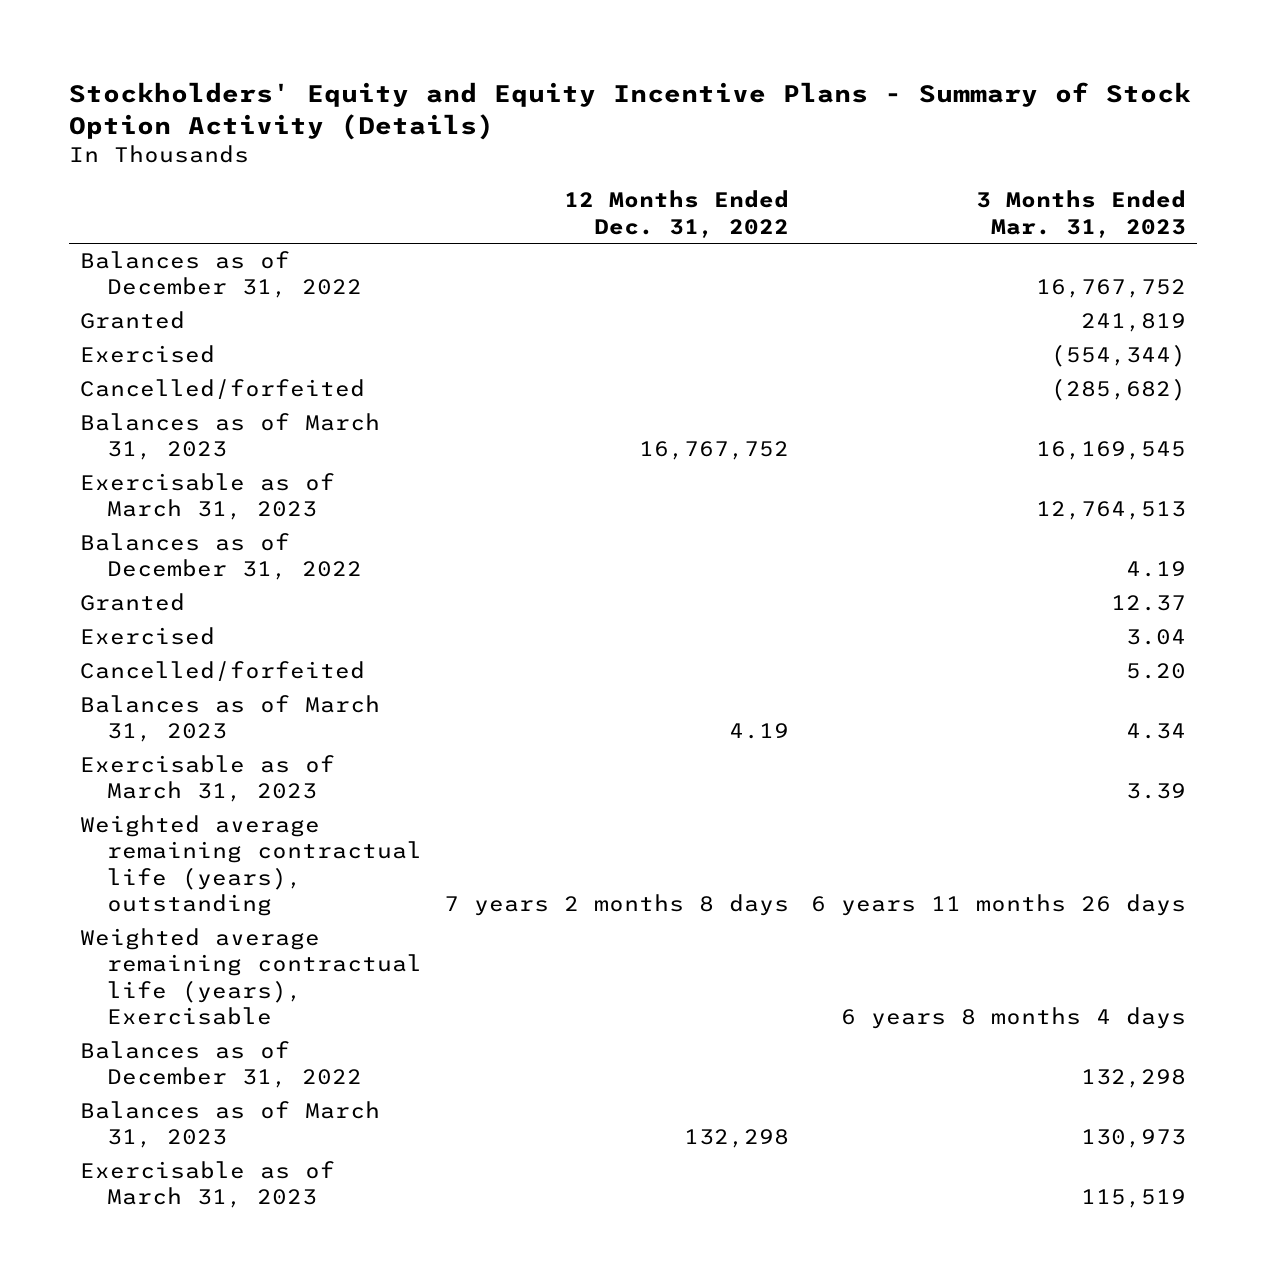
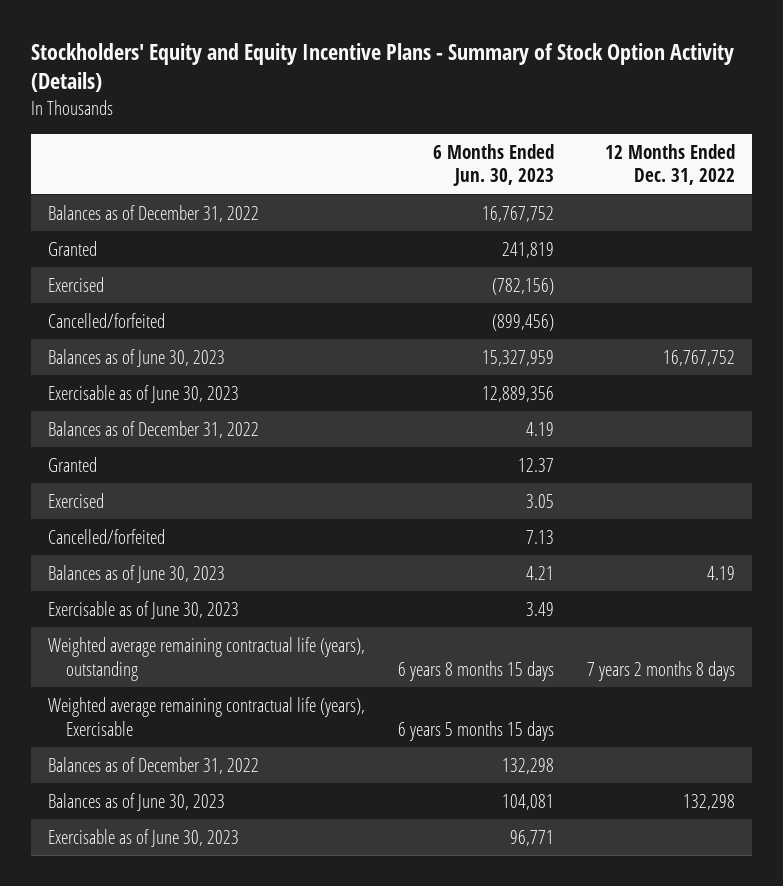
- | 12 Months Ended Dec. 31, 2022 | 3 Months Ended Mar. 31, 2023
+ | 6 Months Ended Jun. 30, 2023 | 12 Months Ended Dec. 31, 2022
- Balances as of March 31, 2023 | 16,767,752 | 16,169,545
- Exercisable as of March 31, 2023 | | 12,764,513
+ Balances as of June 30, 2023 | 15,327,959 | 16,767,752
+ Exercisable as of June 30, 2023 | 12,889,356 |
- Balances as of March 31, 2023 | 4.19 | 4.34
- Exercisable as of March 31, 2023 | | 3.39
+ Balances as of June 30, 2023 | 4.21 | 4.19
+ Exercisable as of June 30, 2023 | 3.49 |
- Balances as of March 31, 2023 | 132,298 | 130,973
- Exercisable as of March 31, 2023 | | 115,519
+ Balances as of June 30, 2023 | 104,081 | 132,298
+ Exercisable as of June 30, 2023 | 96,771 |

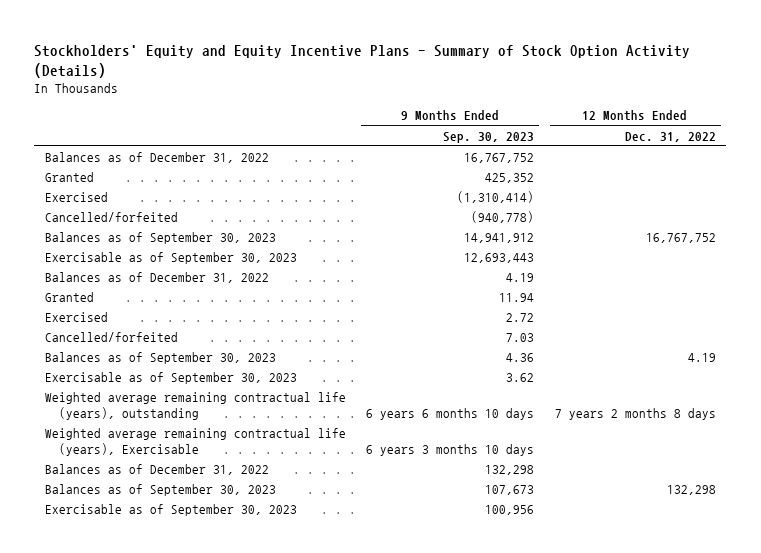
- | 6 Months Ended Jun. 30, 2023 | 12 Months Ended Dec. 31, 2022
+ | 9 Months Ended Sep. 30, 2023 | 12 Months Ended Dec. 31, 2022
- Balances as of June 30, 2023 | 15,327,959 | 16,767,752
- Exercisable as of June 30, 2023 | 12,889,356 |
+ Balances as of September 30, 2023 | 14,941,912 | 16,767,752
+ Exercisable as of September 30, 2023 | 12,693,443 |
- Balances as of June 30, 2023 | 4.21 | 4.19
- Exercisable as of June 30, 2023 | 3.49 |
+ Balances as of September 30, 2023 | 4.36 | 4.19
+ Exercisable as of September 30, 2023 | 3.62 |
- Balances as of June 30, 2023 | 104,081 | 132,298
- Exercisable as of June 30, 2023 | 96,771 |
+ Balances as of September 30, 2023 | 107,673 | 132,298
+ Exercisable as of September 30, 2023 | 100,956 |

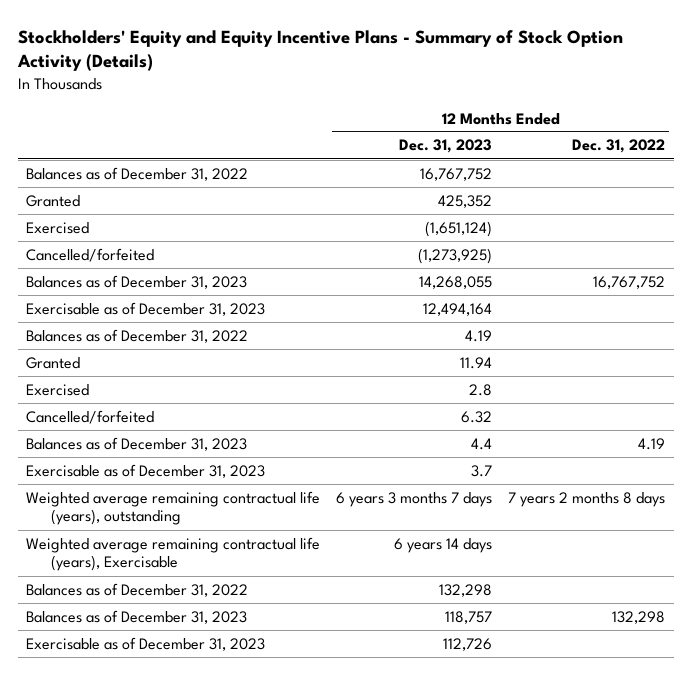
- | 9 Months Ended Sep. 30, 2023 | 12 Months Ended Dec. 31, 2022
+ | 12 Months Ended Dec. 31, 2023 | 12 Months Ended Dec. 31, 2022
- Balances as of September 30, 2023 | 14,941,912 | 16,767,752
- Exercisable as of September 30, 2023 | 12,693,443 |
+ Balances as of December 31, 2023 | 14,268,055 | 16,767,752
+ Exercisable as of December 31, 2023 | 12,494,164 |
- Balances as of September 30, 2023 | 4.36 | 4.19
- Exercisable as of September 30, 2023 | 3.62 |
+ Balances as of December 31, 2023 | 4.4 | 4.19
+ Exercisable as of December 31, 2023 | 3.7 |
- Balances as of September 30, 2023 | 107,673 | 132,298
- Exercisable as of September 30, 2023 | 100,956 |
+ Balances as of December 31, 2023 | 118,757 | 132,298
+ Exercisable as of December 31, 2023 | 112,726 |

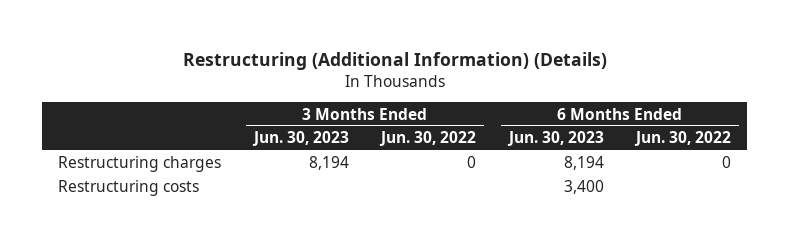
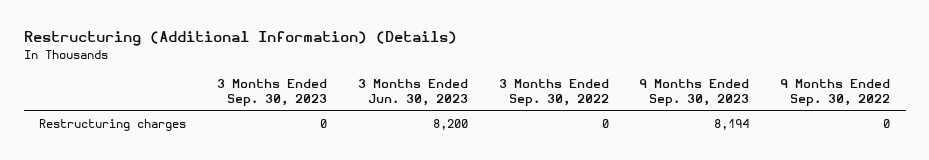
- | 3 Months Ended Jun. 30, 2023 | 3 Months Ended Jun. 30, 2022 | 6 Months Ended Jun. 30, 2023 | 6 Months Ended Jun. 30, 2022
+ | 3 Months Ended Sep. 30, 2023 | 3 Months Ended Jun. 30, 2023 | 3 Months Ended Sep. 30, 2022 | 9 Months Ended Sep. 30, 2023 | 9 Months Ended Sep. 30, 2022
- Restructuring charges | 8,194 | 0 | 8,194 | 0
- Restructuring costs | | | 3,400 |
+ Restructuring charges | 0 | 8,200 | 0 | 8,194 | 0

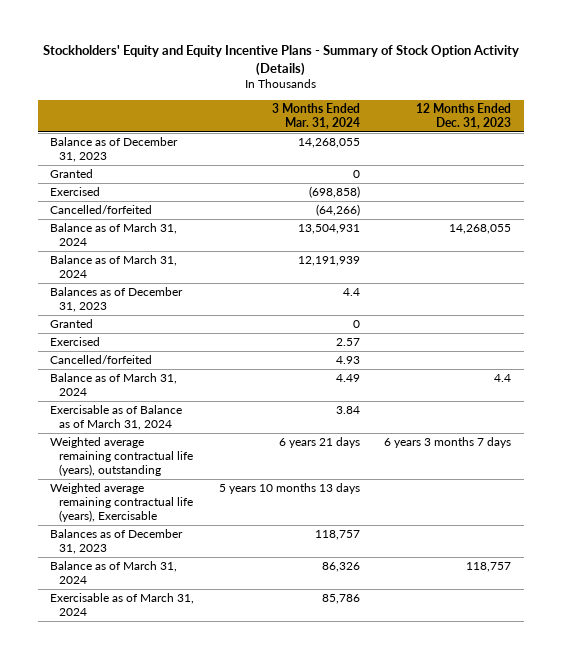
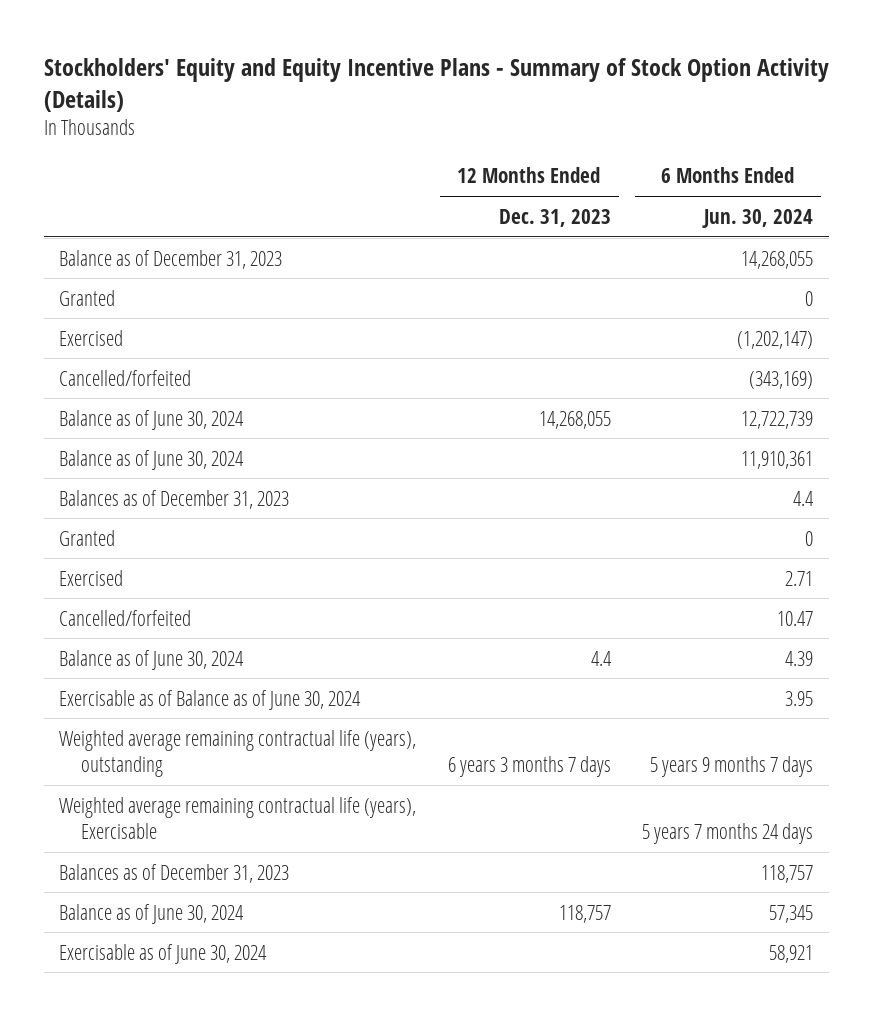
- | 3 Months Ended Mar. 31, 2024 | 12 Months Ended Dec. 31, 2023
+ | 12 Months Ended Dec. 31, 2023 | 6 Months Ended Jun. 30, 2024
- Balance as of March 31, 2024 | 13,504,931 | 14,268,055
- Balance as of March 31, 2024 | 12,191,939 |
+ Balance as of June 30, 2024 | 14,268,055 | 12,722,739
+ Balance as of June 30, 2024 | | 11,910,361
- Balance as of March 31, 2024 | 4.49 | 4.4
- Exercisable as of Balance as of March 31, 2024 | 3.84 |
+ Balance as of June 30, 2024 | 4.4 | 4.39
+ Exercisable as of Balance as of June 30, 2024 | | 3.95
- Balance as of March 31, 2024 | 86,326 | 118,757
- Exercisable as of March 31, 2024 | 85,786 |
+ Balance as of June 30, 2024 | 118,757 | 57,345
+ Exercisable as of June 30, 2024 | | 58,921

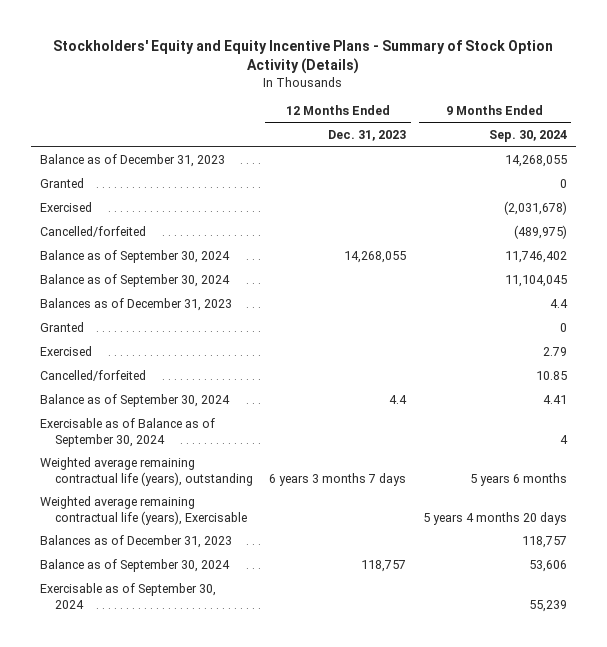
- | 12 Months Ended Dec. 31, 2023 | 6 Months Ended Jun. 30, 2024
+ | 12 Months Ended Dec. 31, 2023 | 9 Months Ended Sep. 30, 2024
- Balance as of June 30, 2024 | 14,268,055 | 12,722,739
- Balance as of June 30, 2024 | | 11,910,361
+ Balance as of September 30, 2024 | 14,268,055 | 11,746,402
+ Balance as of September 30, 2024 | | 11,104,045
- Balance as of June 30, 2024 | 4.4 | 4.39
- Exercisable as of Balance as of June 30, 2024 | | 3.95
+ Balance as of September 30, 2024 | 4.4 | 4.41
+ Exercisable as of Balance as of September 30, 2024 | | 4
- Balance as of June 30, 2024 | 118,757 | 57,345
- Exercisable as of June 30, 2024 | | 58,921
+ Balance as of September 30, 2024 | 118,757 | 53,606
+ Exercisable as of September 30, 2024 | | 55,239

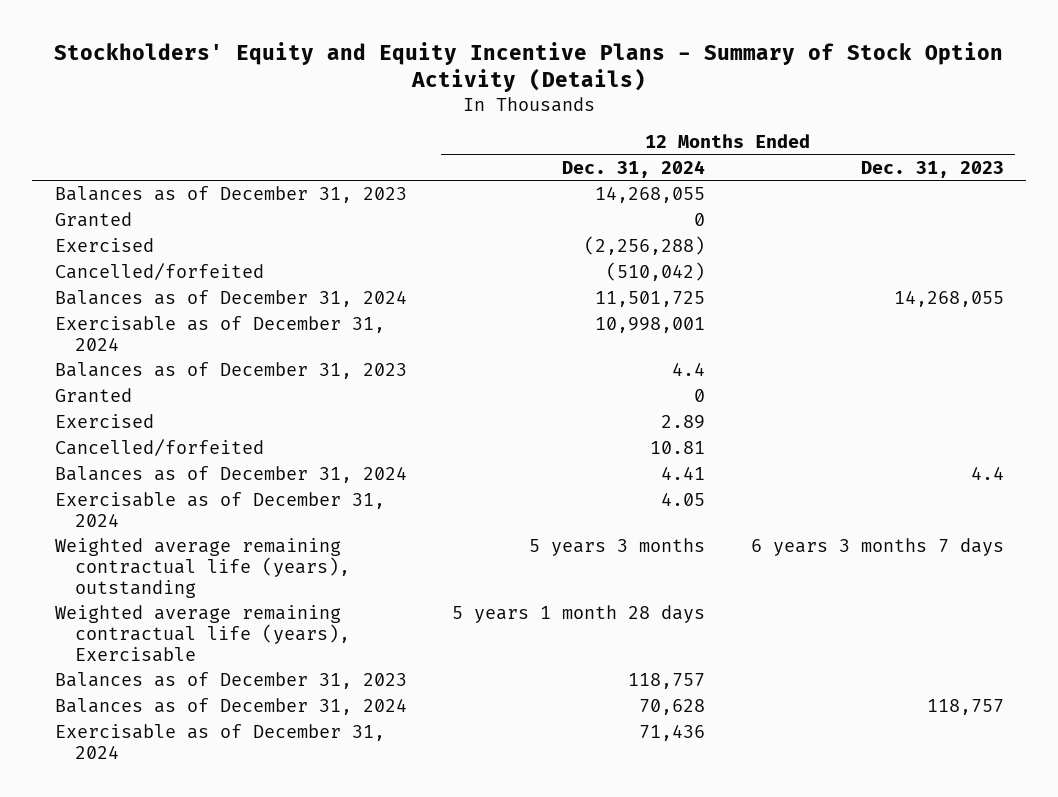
- | 12 Months Ended Dec. 31, 2023 | 9 Months Ended Sep. 30, 2024
+ | 12 Months Ended Dec. 31, 2024 | 12 Months Ended Dec. 31, 2023
- Balance as of December 31, 2023 | | 14,268,055
+ Balances as of December 31, 2023 | 14,268,055 |
- Balance as of September 30, 2024 | 14,268,055 | 11,746,402
- Balance as of September 30, 2024 | | 11,104,045
+ Balances as of December 31, 2024 | 11,501,725 | 14,268,055
+ Exercisable as of December 31, 2024 | 10,998,001 |
- Balance as of September 30, 2024 | 4.4 | 4.41
- Exercisable as of Balance as of September 30, 2024 | | 4
+ Balances as of December 31, 2024 | 4.41 | 4.4
+ Exercisable as of December 31, 2024 | 4.05 |
- Balance as of September 30, 2024 | 118,757 | 53,606
- Exercisable as of September 30, 2024 | | 55,239
+ Balances as of December 31, 2024 | 70,628 | 118,757
+ Exercisable as of December 31, 2024 | 71,436 |

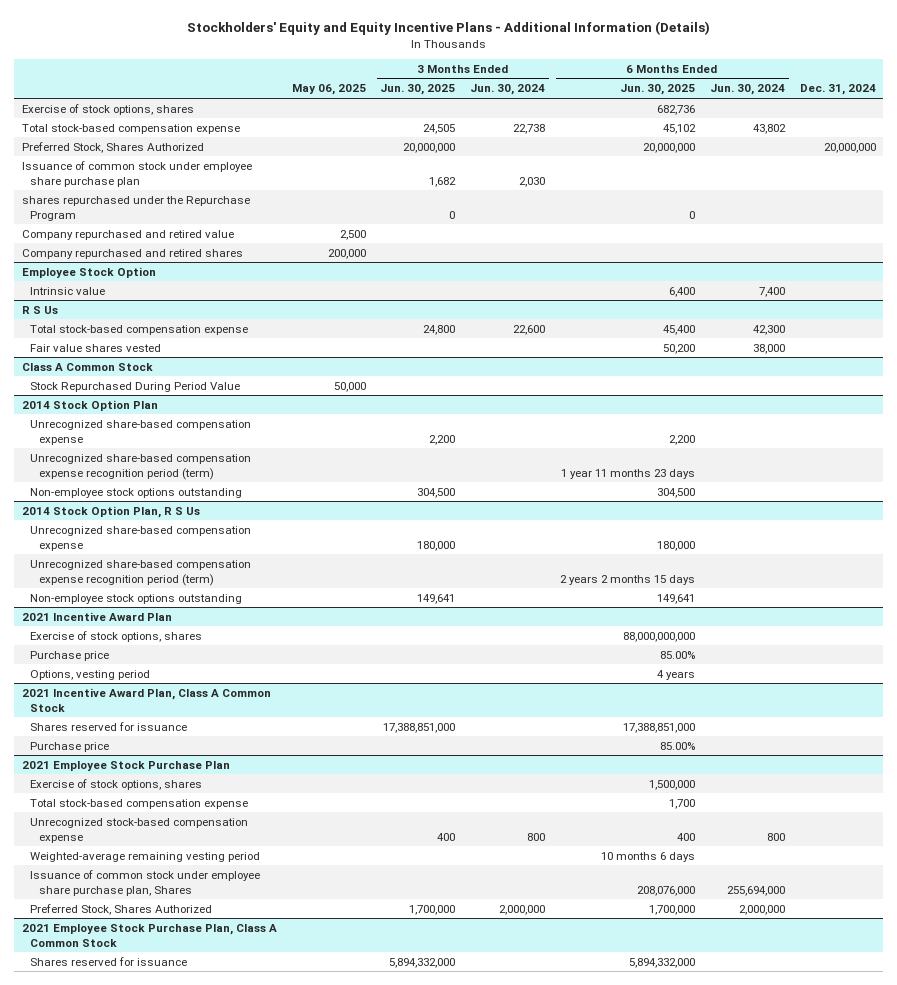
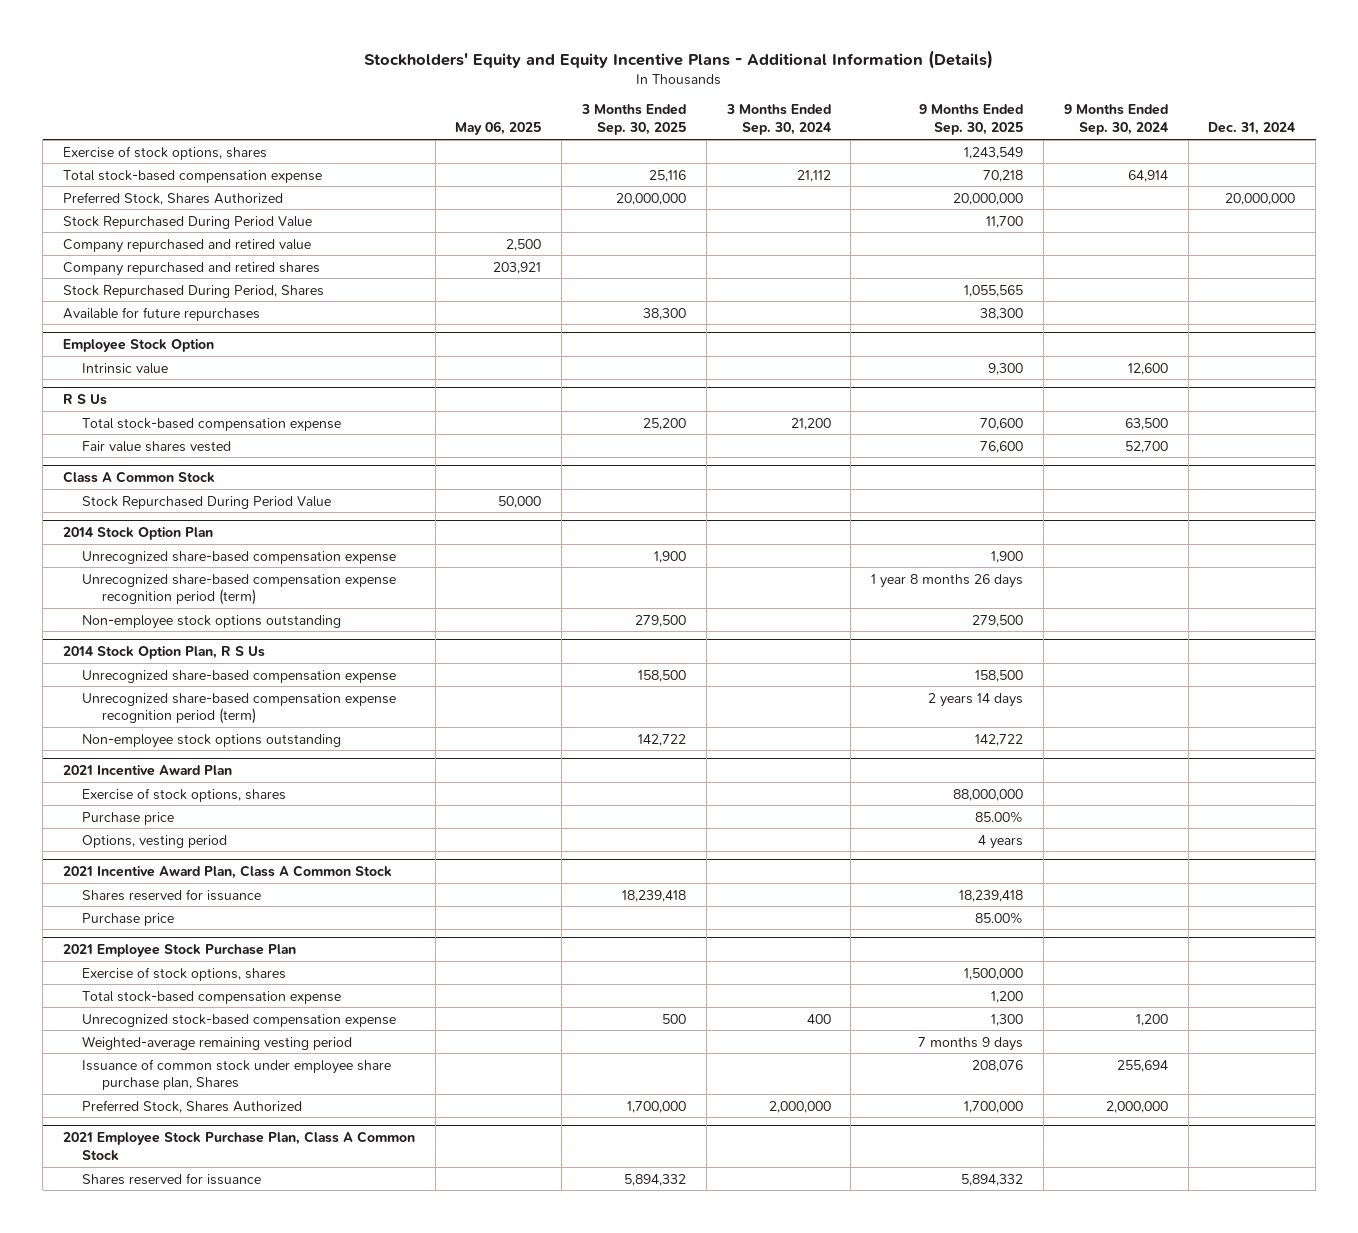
- | May 06, 2025 | 3 Months Ended Jun. 30, 2025 | 3 Months Ended Jun. 30, 2024 | 6 Months Ended Jun. 30, 2025 | 6 Months Ended Jun. 30, 2024 | Dec. 31, 2024
+ | May 06, 2025 | 3 Months Ended Sep. 30, 2025 | 3 Months Ended Sep. 30, 2024 | 9 Months Ended Sep. 30, 2025 | 9 Months Ended Sep. 30, 2024 | Dec. 31, 2024
- Issuance of common stock under employee share purchase plan | | 1,682 | 2,030 | | |
- shares repurchased under the Repurchase Program | | 0 | | 0 | |
+ Stock Repurchased During Period Value | | | | 11,700 | |
- Company repurchased and retired shares | 200,000 | | | | |
+ Company repurchased and retired shares | 203,921 | | | | |
+ Stock Repurchased During Period, Shares | | | | 1,055,565 | |
+ Available for future repurchases | | 38,300 | | 38,300 | |

